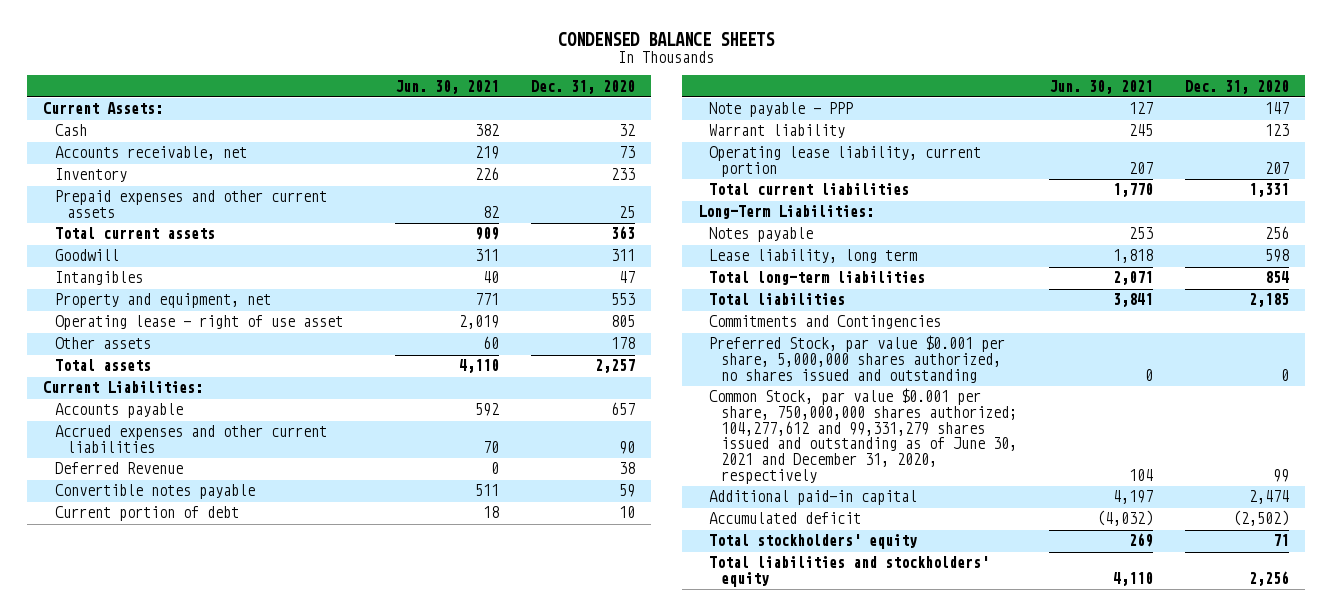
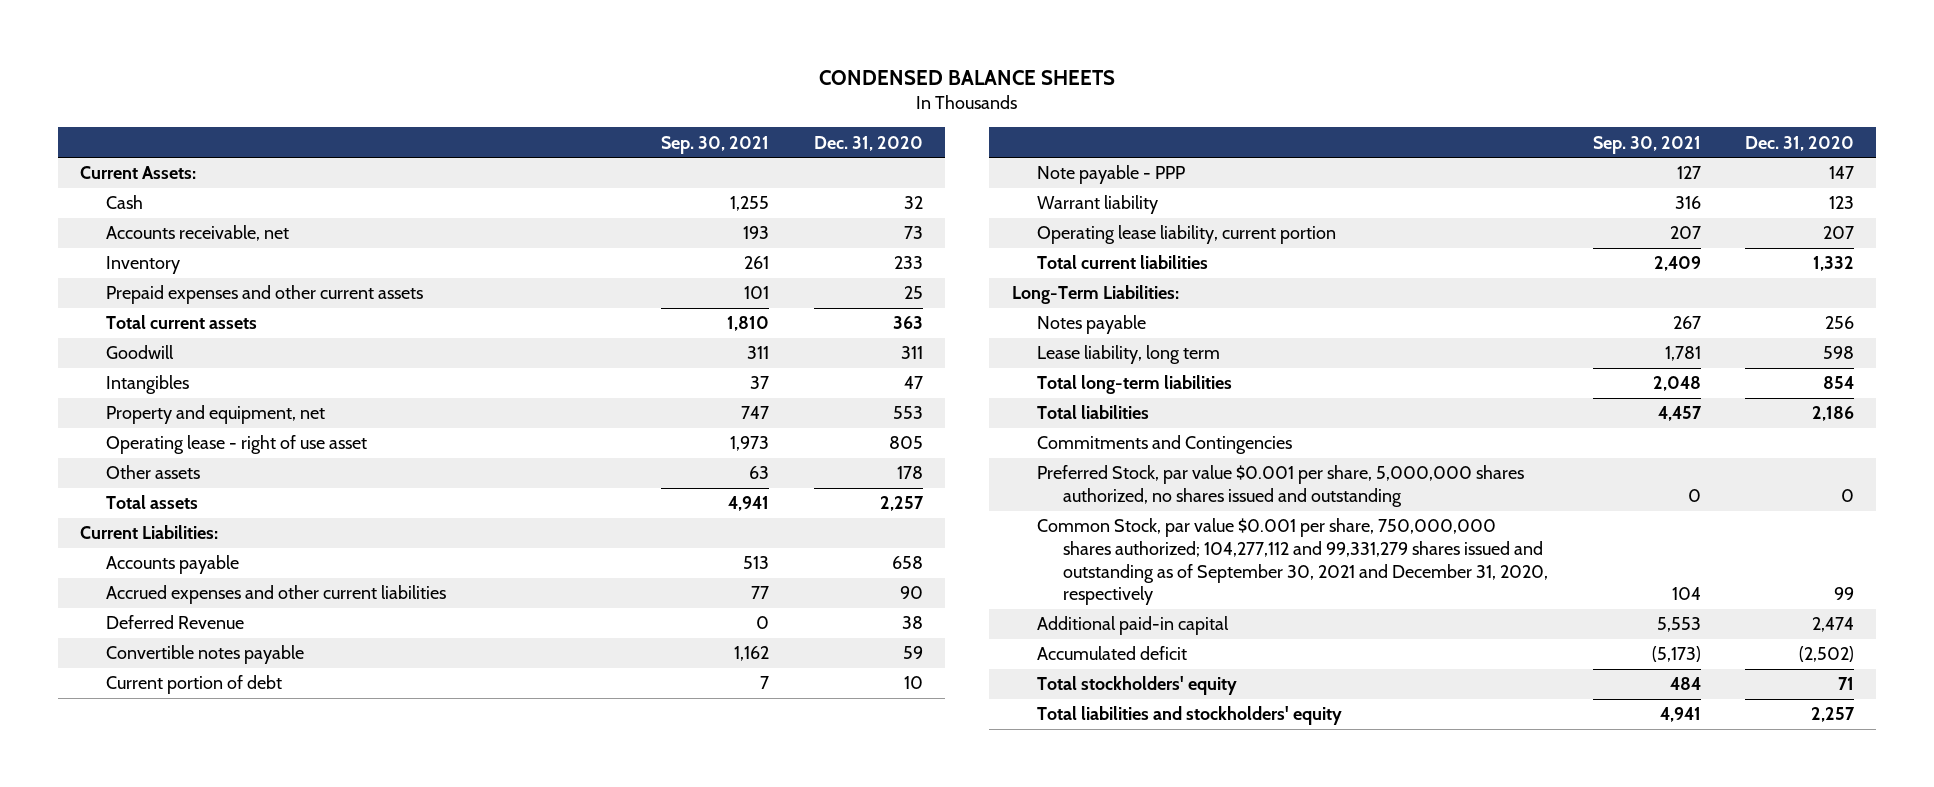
- | Jun. 30, 2021 | Dec. 31, 2020
+ | Sep. 30, 2021 | Dec. 31, 2020
- Accounts payable | 592 | 657
+ Accounts payable | 513 | 658
- Total current liabilities | 1,770 | 1,331
+ Total current liabilities | 2,409 | 1,332
- Total liabilities | 3,841 | 2,185
+ Total liabilities | 4,457 | 2,186
- Common Stock, par value $0.001 per share, 750,000,000 shares authorized; 104,277,612 and 99,331,279 shares issued and outstanding as of June 30, 2021 and December 31, 2020, respectively | 104 | 99
+ Common Stock, par value $0.001 per share, 750,000,000 shares authorized; 104,277,112 and 99,331,279 shares issued and outstanding as of September 30, 2021 and December 31, 2020, respectively | 104 | 99
- Total liabilities and stockholders' equity | 4,110 | 2,256
+ Total liabilities and stockholders' equity | 4,941 | 2,257

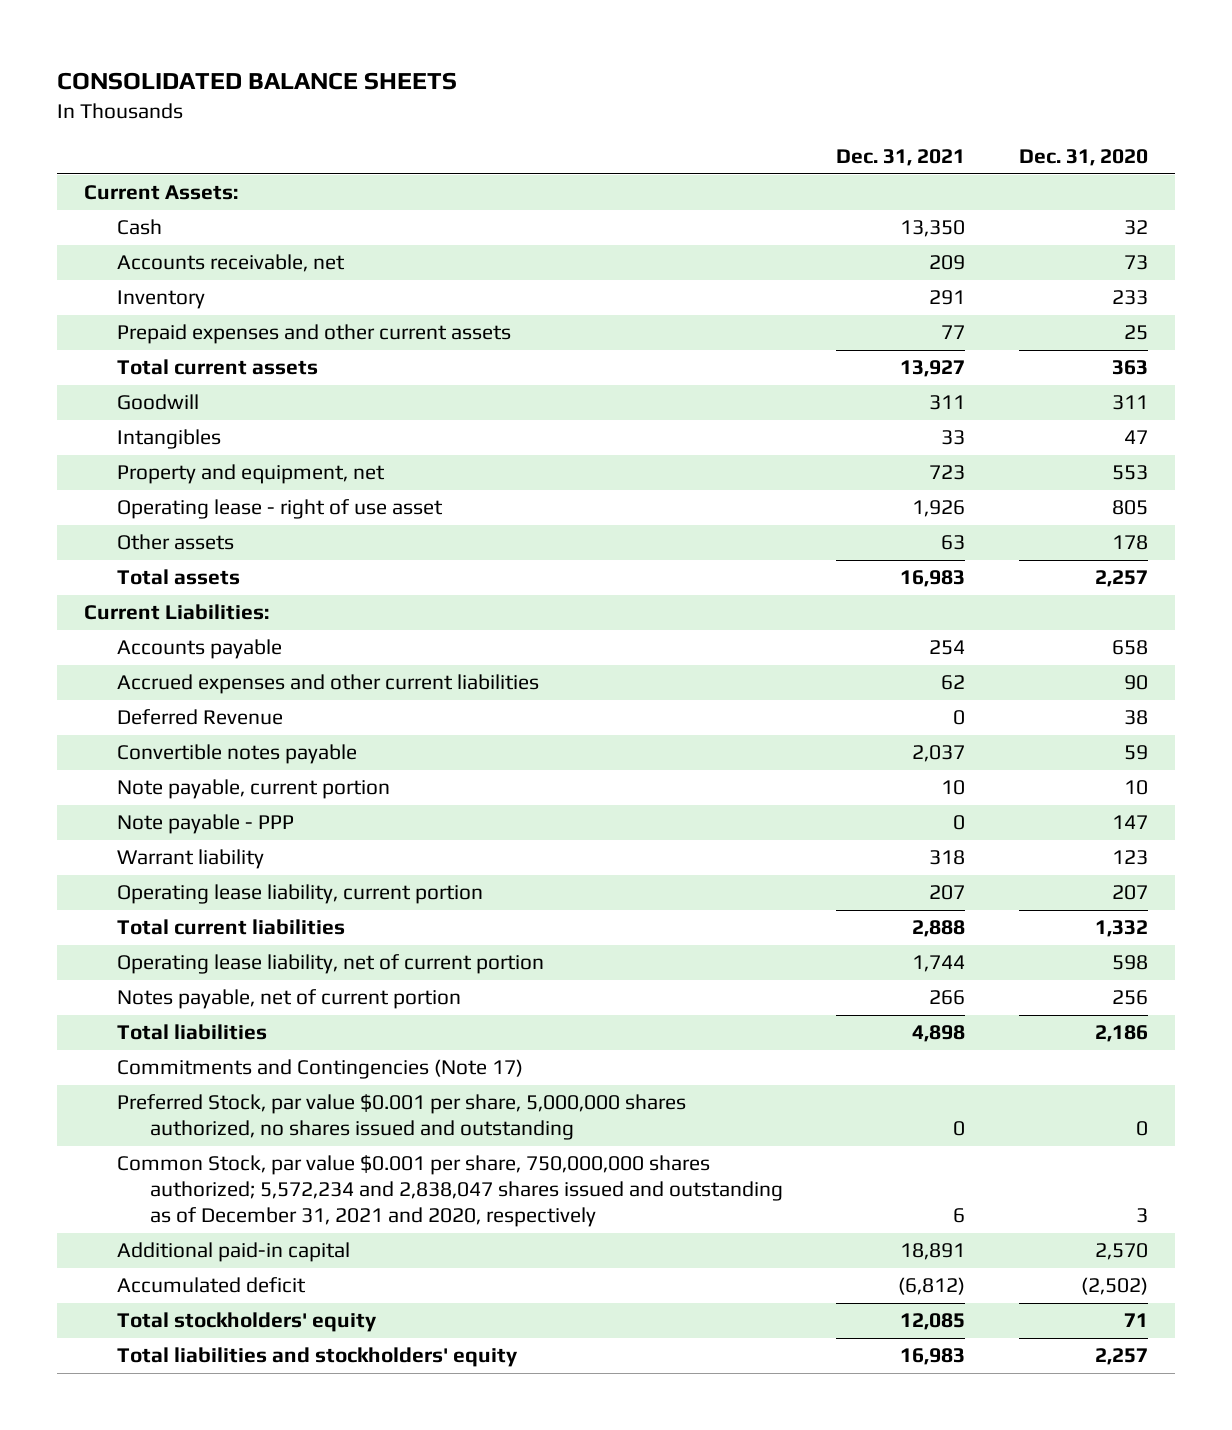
- CONDENSED BALANCE SHEETS
+ CONSOLIDATED BALANCE SHEETS
- | Sep. 30, 2021 | Dec. 31, 2020
+ | Dec. 31, 2021 | Dec. 31, 2020
- Current portion of debt | 7 | 10
+ Note payable, current portion | 10 | 10
- Long-Term Liabilities:
- Notes payable | 267 | 256
- Lease liability, long term | 1,781 | 598
- Total long-term liabilities | 2,048 | 854
+ Operating lease liability, net of current portion | 1,744 | 598
+ Notes payable, net of current portion | 266 | 256
- Commitments and Contingencies
+ Commitments and Contingencies (Note 17)
- Common Stock, par value $0.001 per share, 750,000,000 shares authorized; 104,277,112 and 99,331,279 shares issued and outstanding as of September 30, 2021 and December 31, 2020, respectively | 104 | 99
- Additional paid-in capital | 5,553 | 2,474
+ Common Stock, par value $0.001 per share, 750,000,000 shares authorized; 5,572,234 and 2,838,047 shares issued and outstanding as of December 31, 2021 and 2020, respectively | 6 | 3
+ Additional paid-in capital | 18,891 | 2,570

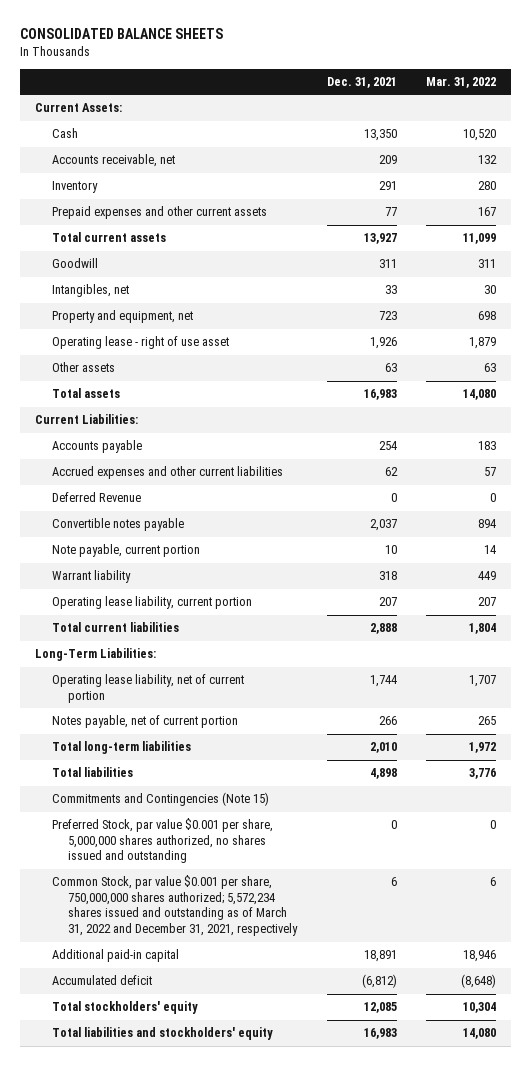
- | Dec. 31, 2021 | Dec. 31, 2020
+ | Dec. 31, 2021 | Mar. 31, 2022
- Intangibles | 33 | 47
+ Intangibles, net | 33 | 30
- Note payable - PPP | 0 | 147
+ Long-Term Liabilities:
+ Total long-term liabilities | 2,010 | 1,972
- Commitments and Contingencies (Note 17)
+ Commitments and Contingencies (Note 15)
- Common Stock, par value $0.001 per share, 750,000,000 shares authorized; 5,572,234 and 2,838,047 shares issued and outstanding as of December 31, 2021 and 2020, respectively | 6 | 3
+ Common Stock, par value $0.001 per share, 750,000,000 shares authorized; 5,572,234 shares issued and outstanding as of March 31, 2022 and December 31, 2021, respectively | 6 | 6

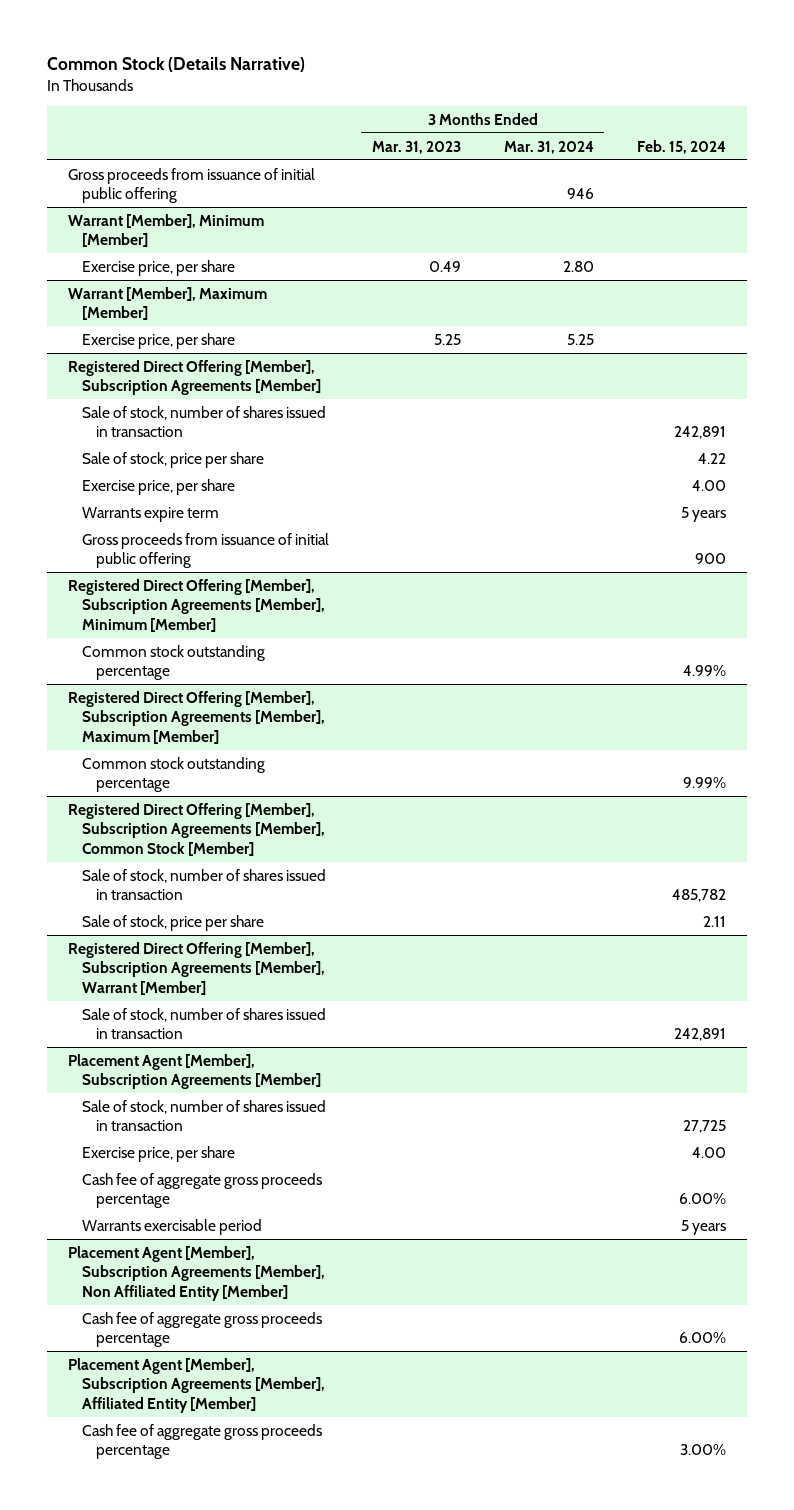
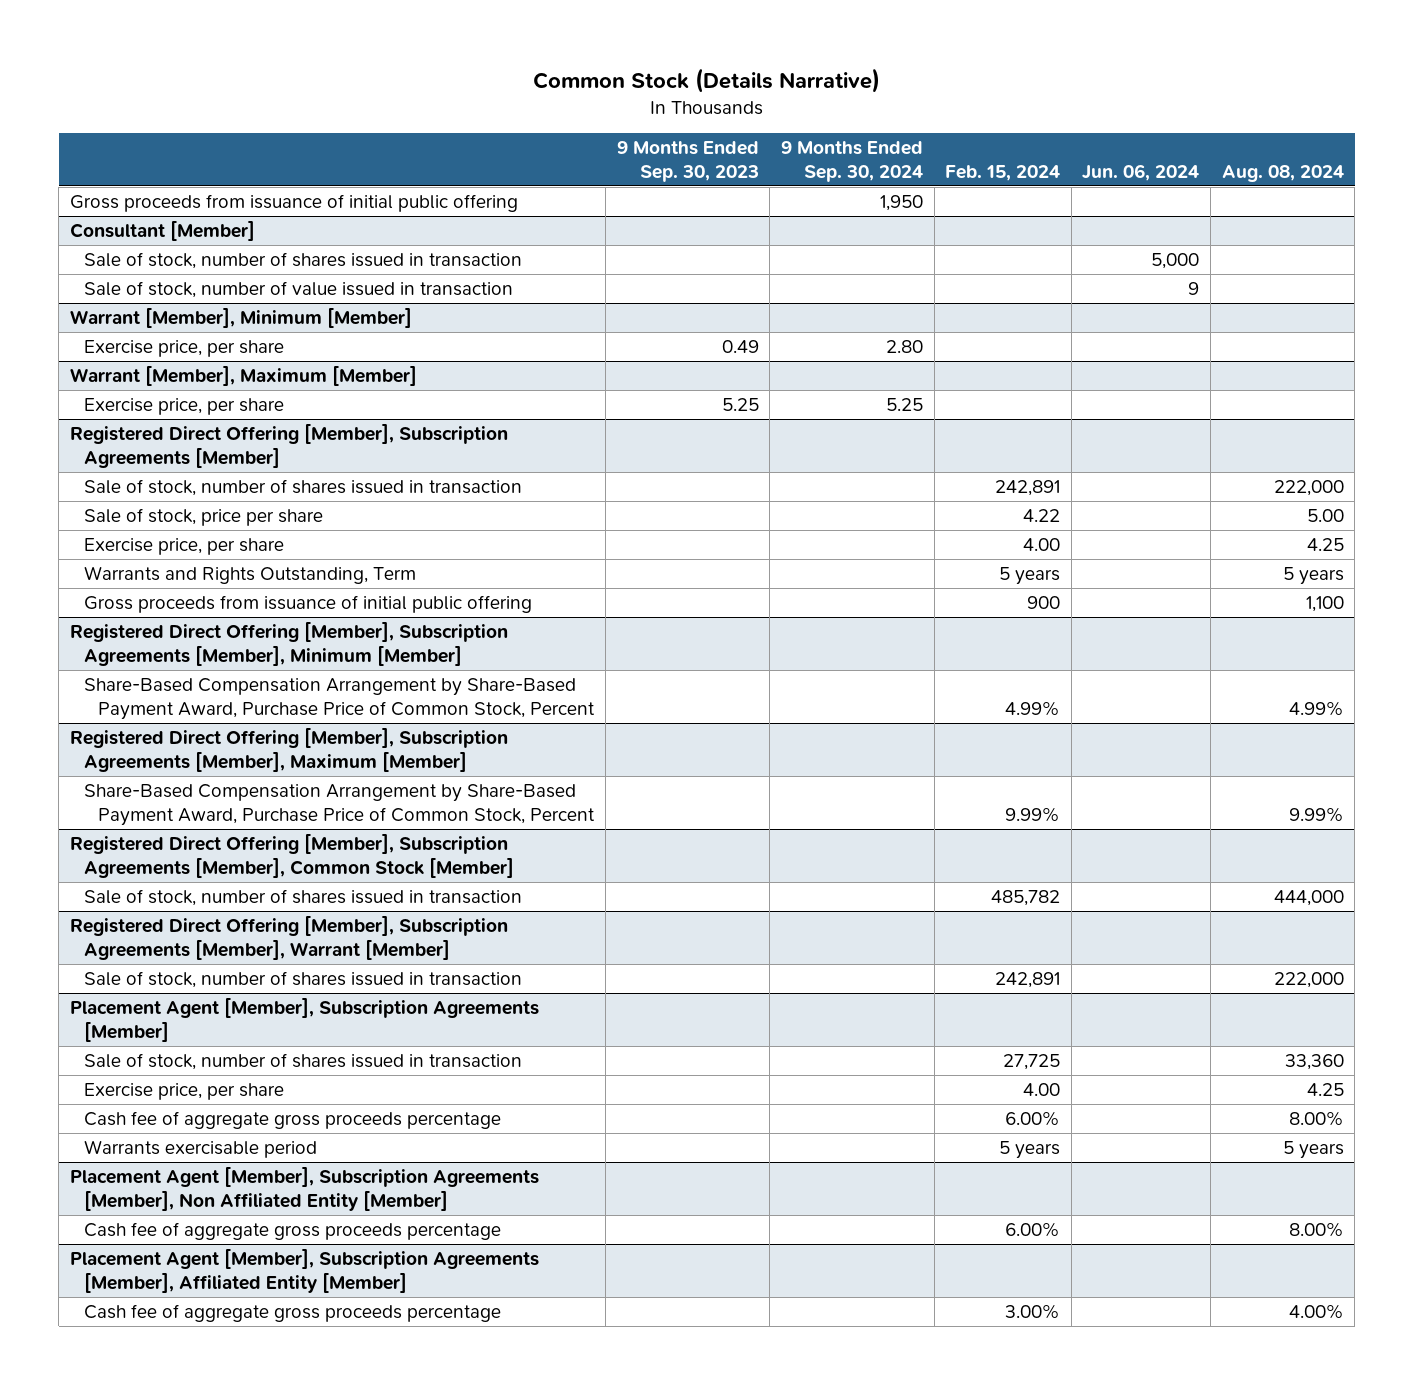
- | 3 Months Ended Mar. 31, 2023 | 3 Months Ended Mar. 31, 2024 | Feb. 15, 2024
+ | 9 Months Ended Sep. 30, 2023 | 9 Months Ended Sep. 30, 2024 | Feb. 15, 2024 | Jun. 06, 2024 | Aug. 08, 2024
+ Consultant [Member]
+ Sale of stock, number of shares issued in transaction | | | | 5,000 |
+ Sale of stock, number of value issued in transaction | | | | 9 |
@ Registered Direct Offering [Member], Subscription Agreements [Member]
- Warrants expire term | | | 5 years
+ Warrants and Rights Outstanding, Term | | | 5 years | | 5 years
@ Registered Direct Offering [Member], Subscription Agreements [Member], Minimum [Member]
- Common stock outstanding percentage | | | 4.99%
+ Share-Based Compensation Arrangement by Share-Based Payment Award, Purchase Price of Common Stock, Percent | | | 4.99% | | 4.99%
@ Registered Direct Offering [Member], Subscription Agreements [Member], Maximum [Member]
- Common stock outstanding percentage | | | 9.99%
+ Share-Based Compensation Arrangement by Share-Based Payment Award, Purchase Price of Common Stock, Percent | | | 9.99% | | 9.99%
@ Registered Direct Offering [Member], Subscription Agreements [Member], Common Stock [Member]
- Sale of stock, price per share | | | 2.11

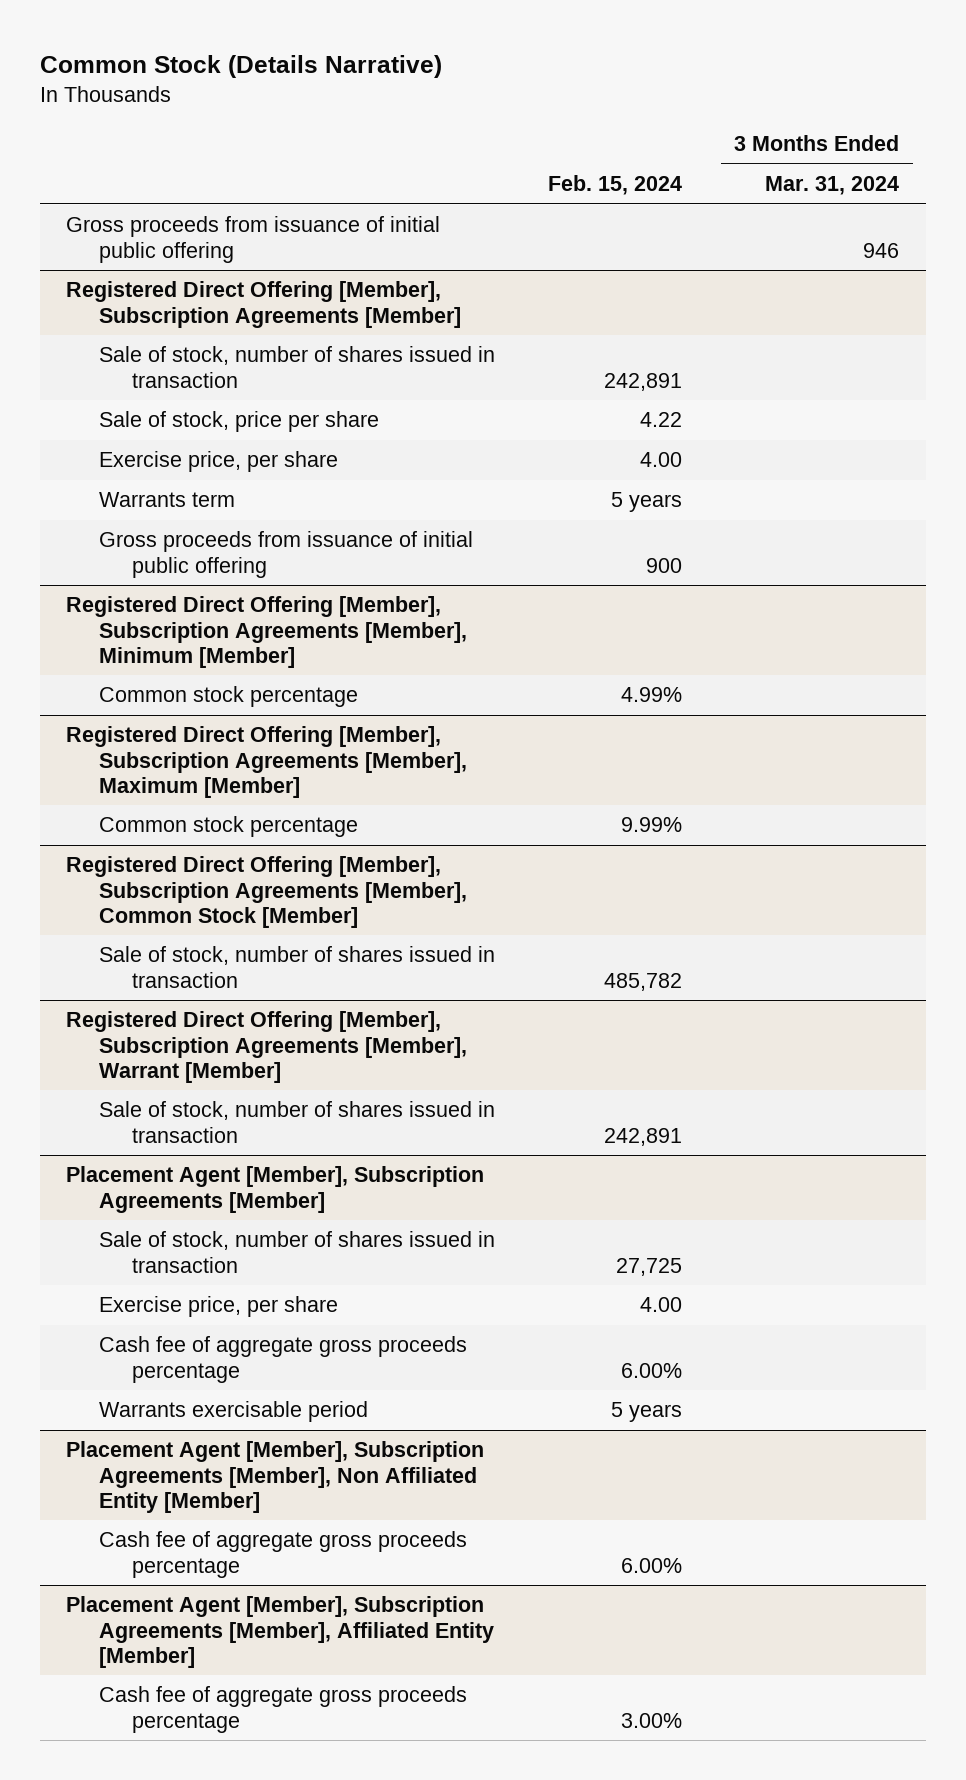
- | 9 Months Ended Sep. 30, 2023 | 9 Months Ended Sep. 30, 2024 | Feb. 15, 2024 | Jun. 06, 2024 | Aug. 08, 2024
+ | Feb. 15, 2024 | 3 Months Ended Mar. 31, 2024
- Consultant [Member]
- Sale of stock, number of shares issued in transaction | | | | 5,000 |
- Sale of stock, number of value issued in transaction | | | | 9 |
- Warrant [Member], Minimum [Member]
- Exercise price, per share | 0.49 | 2.80 | | |
- Warrant [Member], Maximum [Member]
- Exercise price, per share | 5.25 | 5.25 | | |
@ Registered Direct Offering [Member], Subscription Agreements [Member]
- Warrants and Rights Outstanding, Term | | | 5 years | | 5 years
+ Warrants term | 5 years |
@ Registered Direct Offering [Member], Subscription Agreements [Member], Minimum [Member]
- Share-Based Compensation Arrangement by Share-Based Payment Award, Purchase Price of Common Stock, Percent | | | 4.99% | | 4.99%
+ Common stock percentage | 4.99% |
@ Registered Direct Offering [Member], Subscription Agreements [Member], Maximum [Member]
- Share-Based Compensation Arrangement by Share-Based Payment Award, Purchase Price of Common Stock, Percent | | | 9.99% | | 9.99%
+ Common stock percentage | 9.99% |

